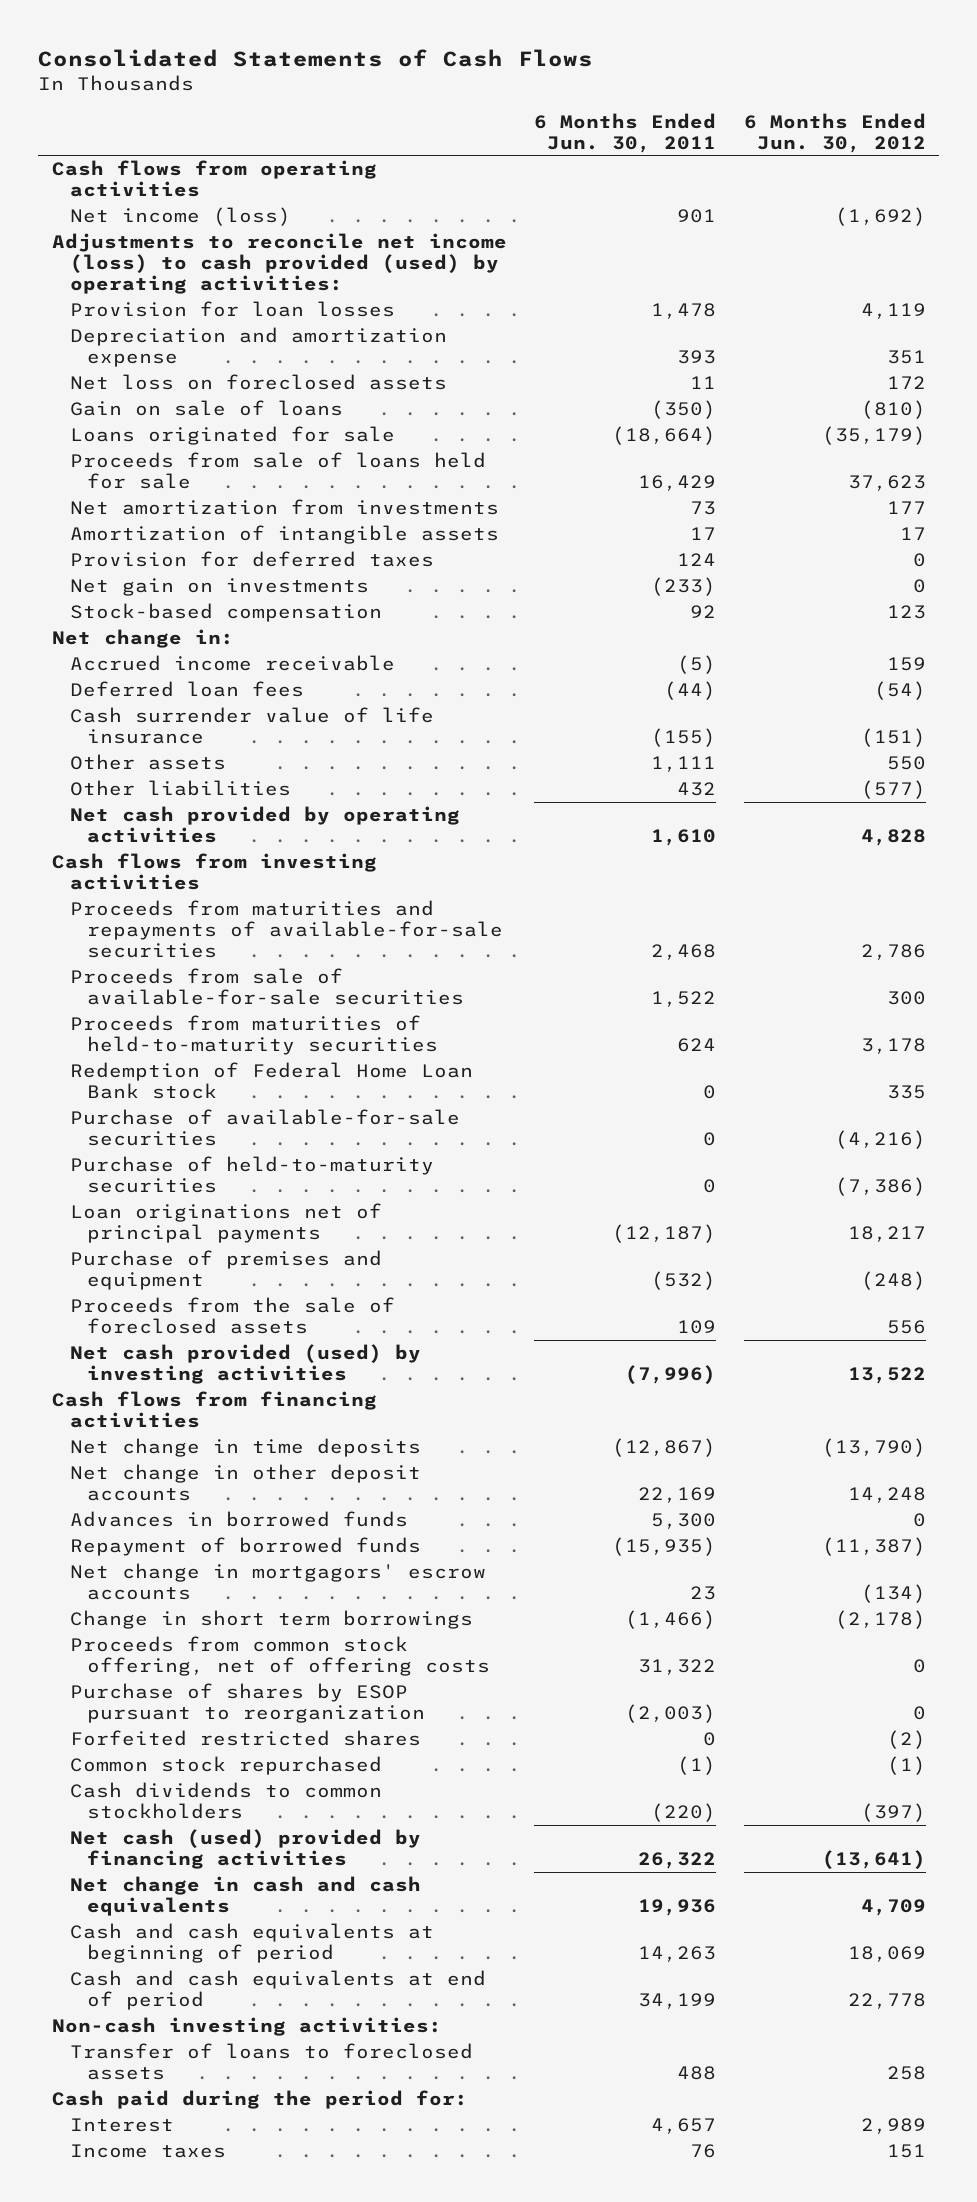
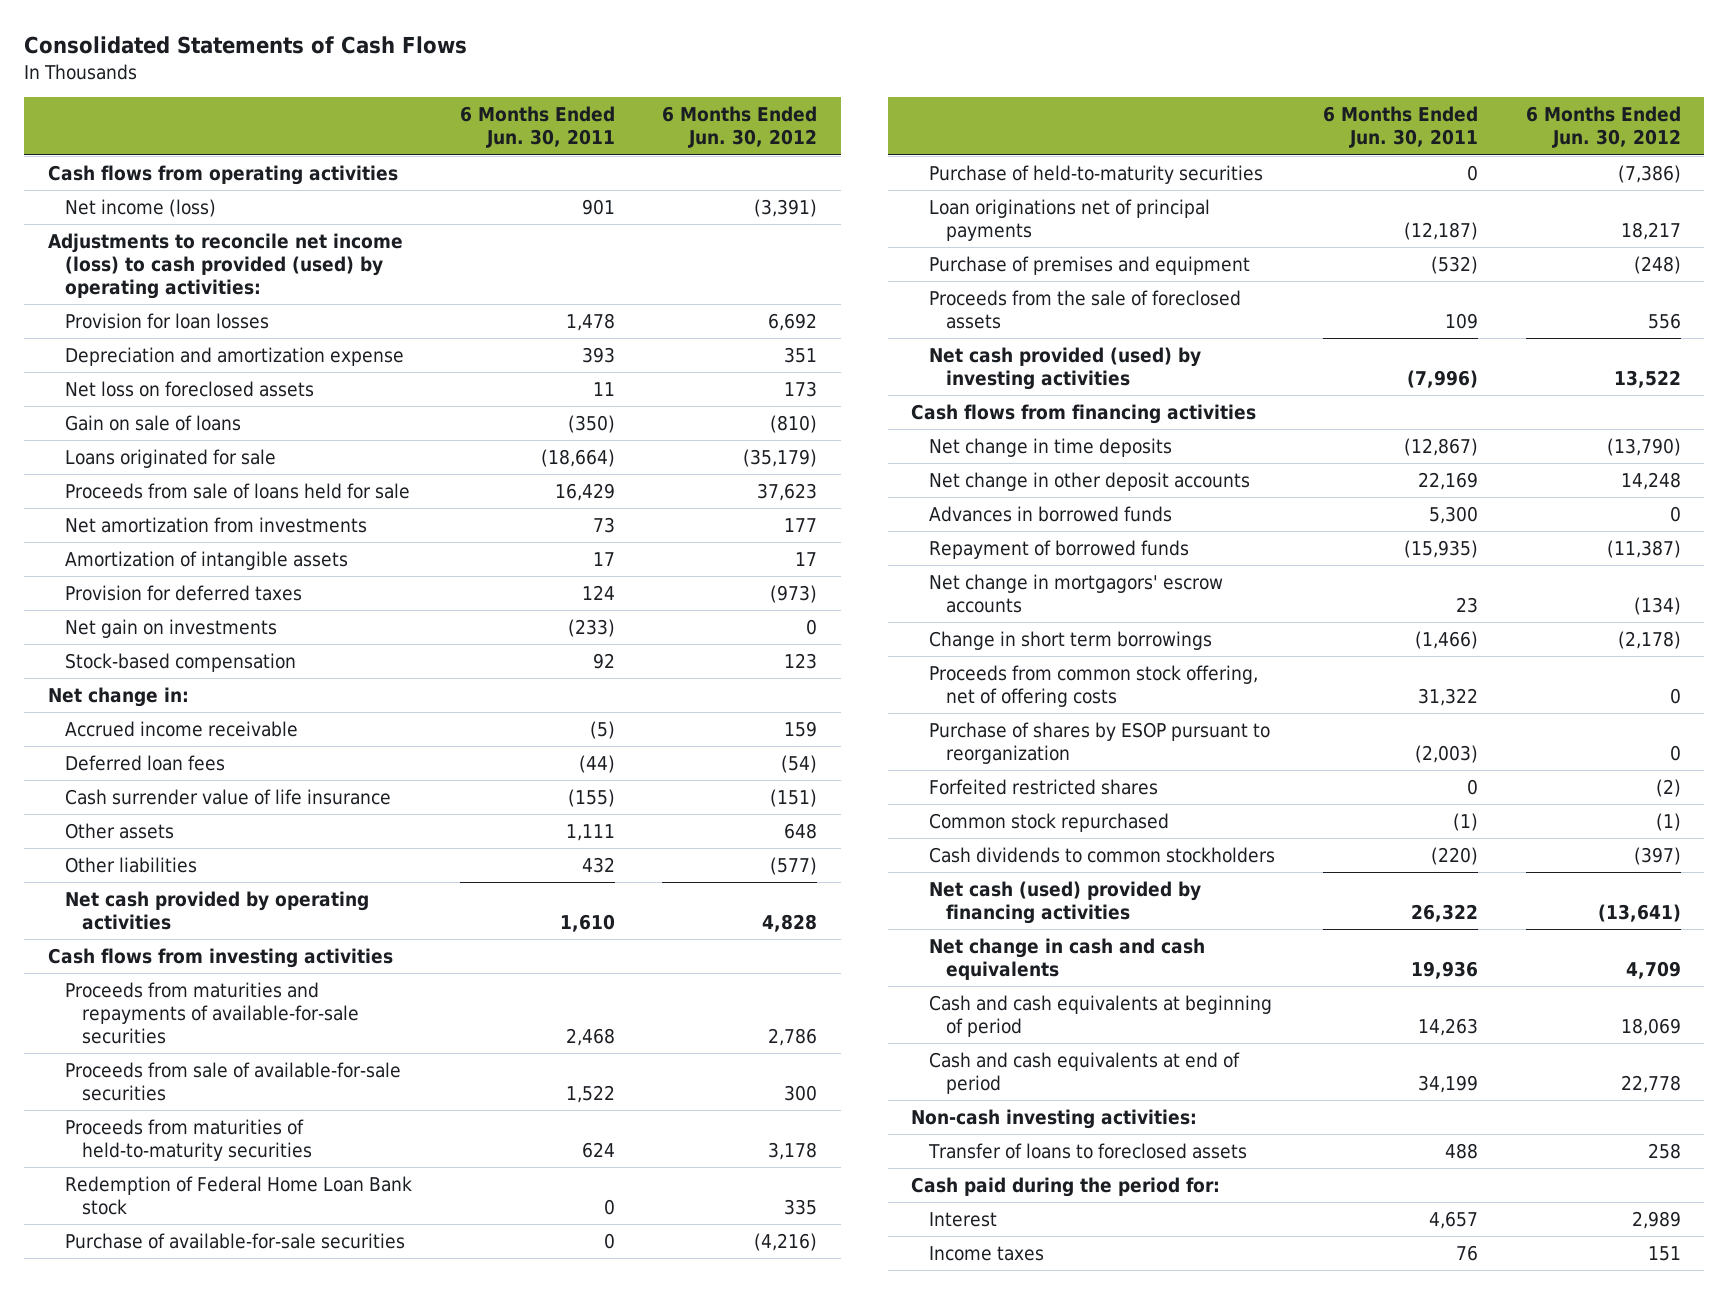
- Net income (loss) | 901 | (1,692)
+ Net income (loss) | 901 | (3,391)
- Provision for loan losses | 1,478 | 4,119
+ Provision for loan losses | 1,478 | 6,692
- Net loss on foreclosed assets | 11 | 172
+ Net loss on foreclosed assets | 11 | 173
- Provision for deferred taxes | 124 | 0
+ Provision for deferred taxes | 124 | (973)
- Other assets | 1,111 | 550
+ Other assets | 1,111 | 648

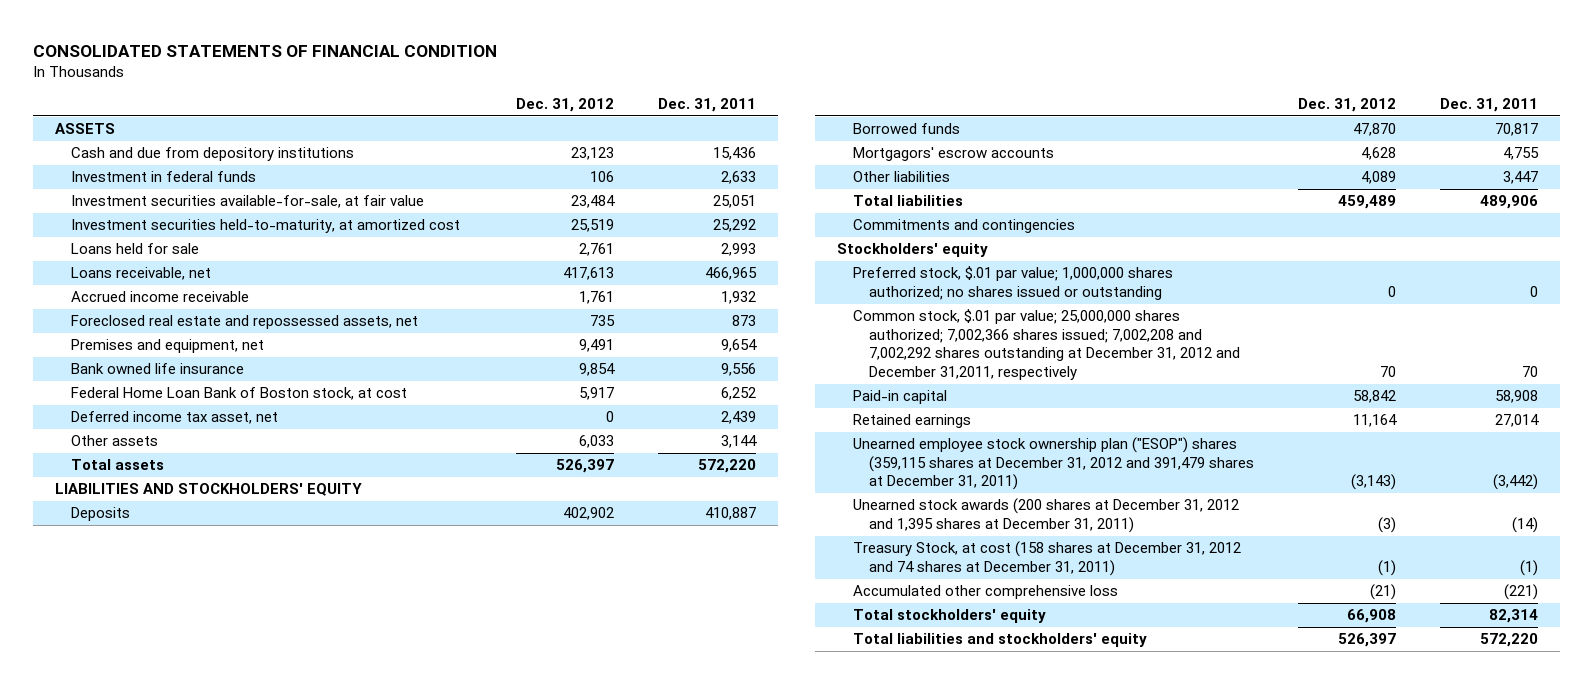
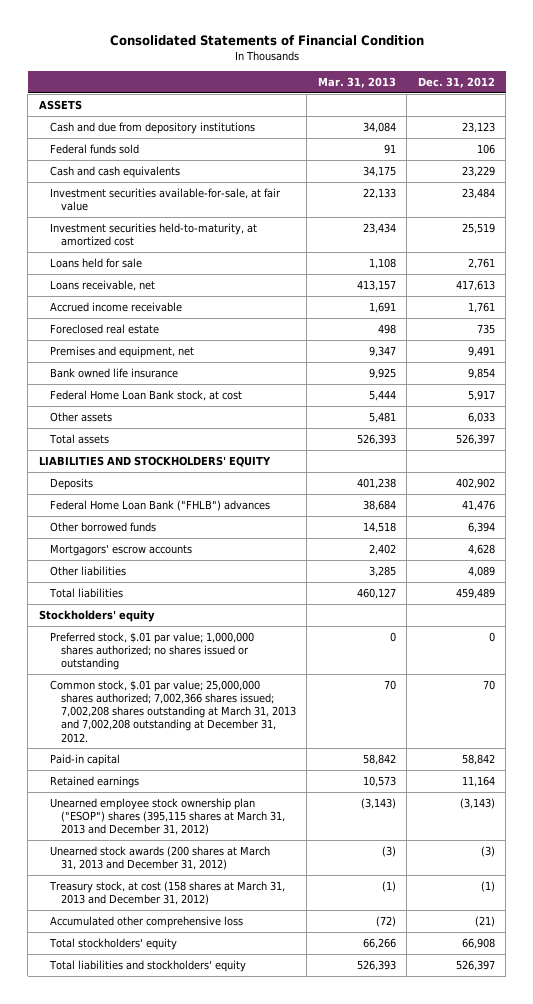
- CONSOLIDATED STATEMENTS OF FINANCIAL CONDITION
+ Consolidated Statements of Financial Condition
- | Dec. 31, 2012 | Dec. 31, 2011
+ | Mar. 31, 2013 | Dec. 31, 2012
- Investment in federal funds | 106 | 2,633
+ Federal funds sold | 91 | 106
+ Cash and cash equivalents | 34,175 | 23,229
- Foreclosed real estate and repossessed assets, net | 735 | 873
+ Foreclosed real estate | 498 | 735
- Federal Home Loan Bank of Boston stock, at cost | 5,917 | 6,252
- Deferred income tax asset, net | 0 | 2,439
+ Federal Home Loan Bank stock, at cost | 5,444 | 5,917
- Borrowed funds | 47,870 | 70,817
+ Federal Home Loan Bank ("FHLB") advances | 38,684 | 41,476
+ Other borrowed funds | 14,518 | 6,394
- Commitments and contingencies
- Common stock, $.01 par value; 25,000,000 shares authorized; 7,002,366 shares issued; 7,002,208 and 7,002,292 shares outstanding at December 31, 2012 and December 31,2011, respectively | 70 | 70
+ Common stock, $.01 par value; 25,000,000 shares authorized; 7,002,366 shares issued; 7,002,208 shares outstanding at March 31, 2013 and 7,002,208 outstanding at December 31, 2012. | 70 | 70
- Unearned employee stock ownership plan ("ESOP") shares (359,115 shares at December 31, 2012 and 391,479 shares at December 31, 2011) | (3,143) | (3,442)
- Unearned stock awards (200 shares at December 31, 2012 and 1,395 shares at December 31, 2011) | (3) | (14)
- Treasury Stock, at cost (158 shares at December 31, 2012 and 74 shares at December 31, 2011) | (1) | (1)
+ Unearned employee stock ownership plan ("ESOP") shares (395,115 shares at March 31, 2013 and December 31, 2012) | (3,143) | (3,143)
+ Unearned stock awards (200 shares at March 31, 2013 and December 31, 2012) | (3) | (3)
+ Treasury stock, at cost (158 shares at March 31, 2013 and December 31, 2012) | (1) | (1)

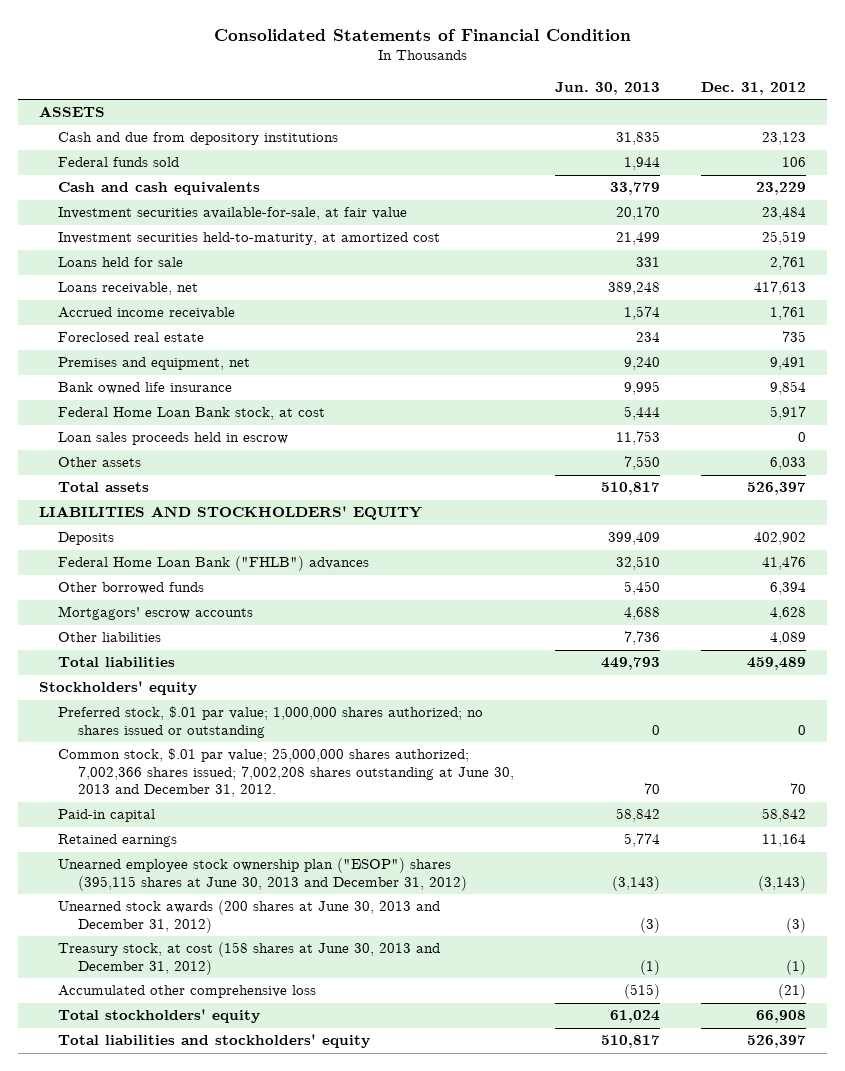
- | Mar. 31, 2013 | Dec. 31, 2012
+ | Jun. 30, 2013 | Dec. 31, 2012
+ Loan sales proceeds held in escrow | 11,753 | 0
- Common stock, $.01 par value; 25,000,000 shares authorized; 7,002,366 shares issued; 7,002,208 shares outstanding at March 31, 2013 and 7,002,208 outstanding at December 31, 2012. | 70 | 70
+ Common stock, $.01 par value; 25,000,000 shares authorized; 7,002,366 shares issued; 7,002,208 shares outstanding at June 30, 2013 and December 31, 2012. | 70 | 70
- Unearned employee stock ownership plan ("ESOP") shares (395,115 shares at March 31, 2013 and December 31, 2012) | (3,143) | (3,143)
- Unearned stock awards (200 shares at March 31, 2013 and December 31, 2012) | (3) | (3)
- Treasury stock, at cost (158 shares at March 31, 2013 and December 31, 2012) | (1) | (1)
+ Unearned employee stock ownership plan ("ESOP") shares (395,115 shares at June 30, 2013 and December 31, 2012) | (3,143) | (3,143)
+ Unearned stock awards (200 shares at June 30, 2013 and December 31, 2012) | (3) | (3)
+ Treasury stock, at cost (158 shares at June 30, 2013 and December 31, 2012) | (1) | (1)

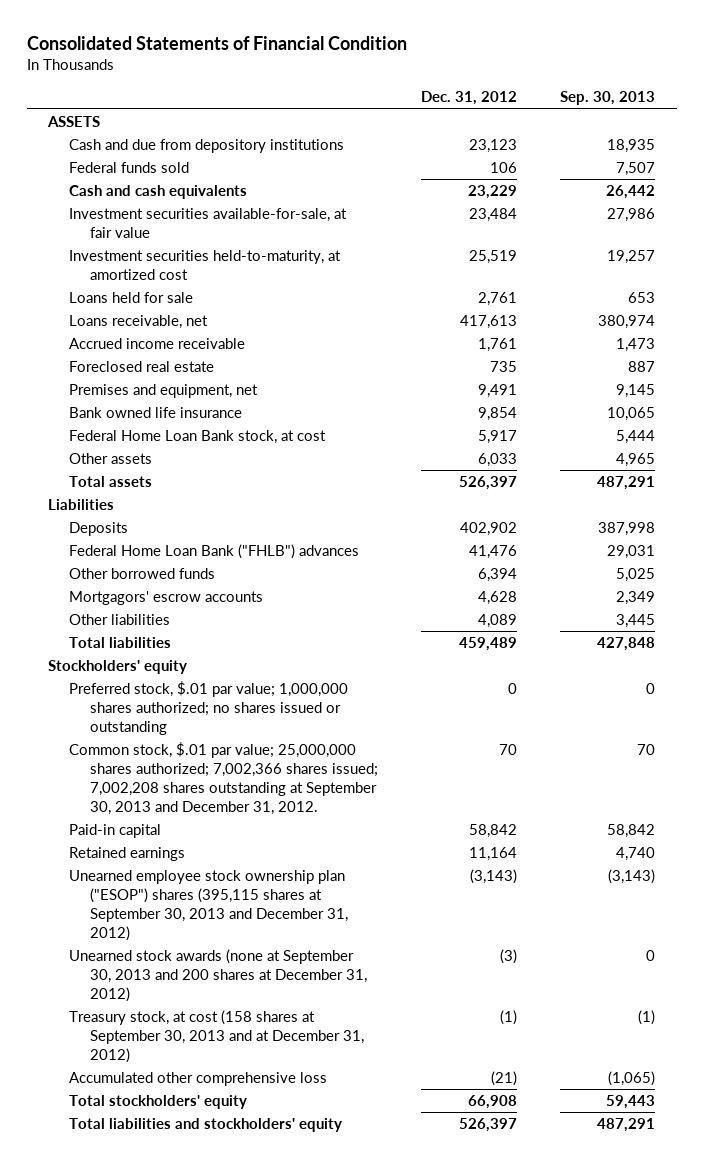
- | Jun. 30, 2013 | Dec. 31, 2012
+ | Dec. 31, 2012 | Sep. 30, 2013
- Loan sales proceeds held in escrow | 11,753 | 0
- LIABILITIES AND STOCKHOLDERS' EQUITY
+ Liabilities
- Common stock, $.01 par value; 25,000,000 shares authorized; 7,002,366 shares issued; 7,002,208 shares outstanding at June 30, 2013 and December 31, 2012. | 70 | 70
+ Common stock, $.01 par value; 25,000,000 shares authorized; 7,002,366 shares issued; 7,002,208 shares outstanding at September 30, 2013 and December 31, 2012. | 70 | 70
- Unearned employee stock ownership plan ("ESOP") shares (395,115 shares at June 30, 2013 and December 31, 2012) | (3,143) | (3,143)
- Unearned stock awards (200 shares at June 30, 2013 and December 31, 2012) | (3) | (3)
- Treasury stock, at cost (158 shares at June 30, 2013 and December 31, 2012) | (1) | (1)
+ Unearned employee stock ownership plan ("ESOP") shares (395,115 shares at September 30, 2013 and December 31, 2012) | (3,143) | (3,143)
+ Unearned stock awards (none at September 30, 2013 and 200 shares at December 31, 2012) | (3) | 0
+ Treasury stock, at cost (158 shares at September 30, 2013 and at December 31, 2012) | (1) | (1)

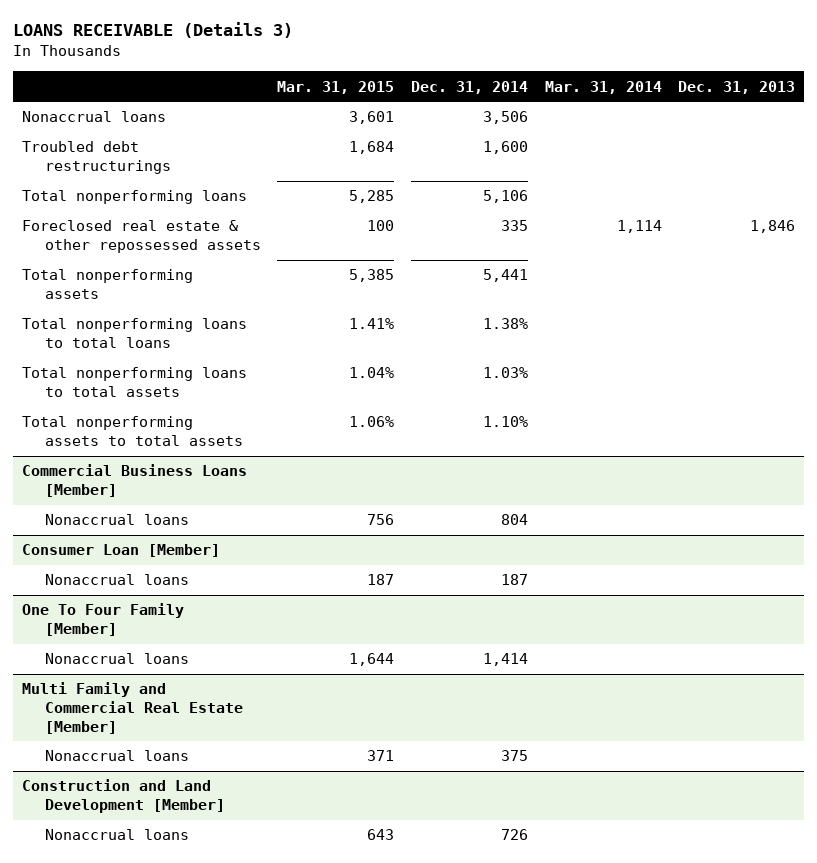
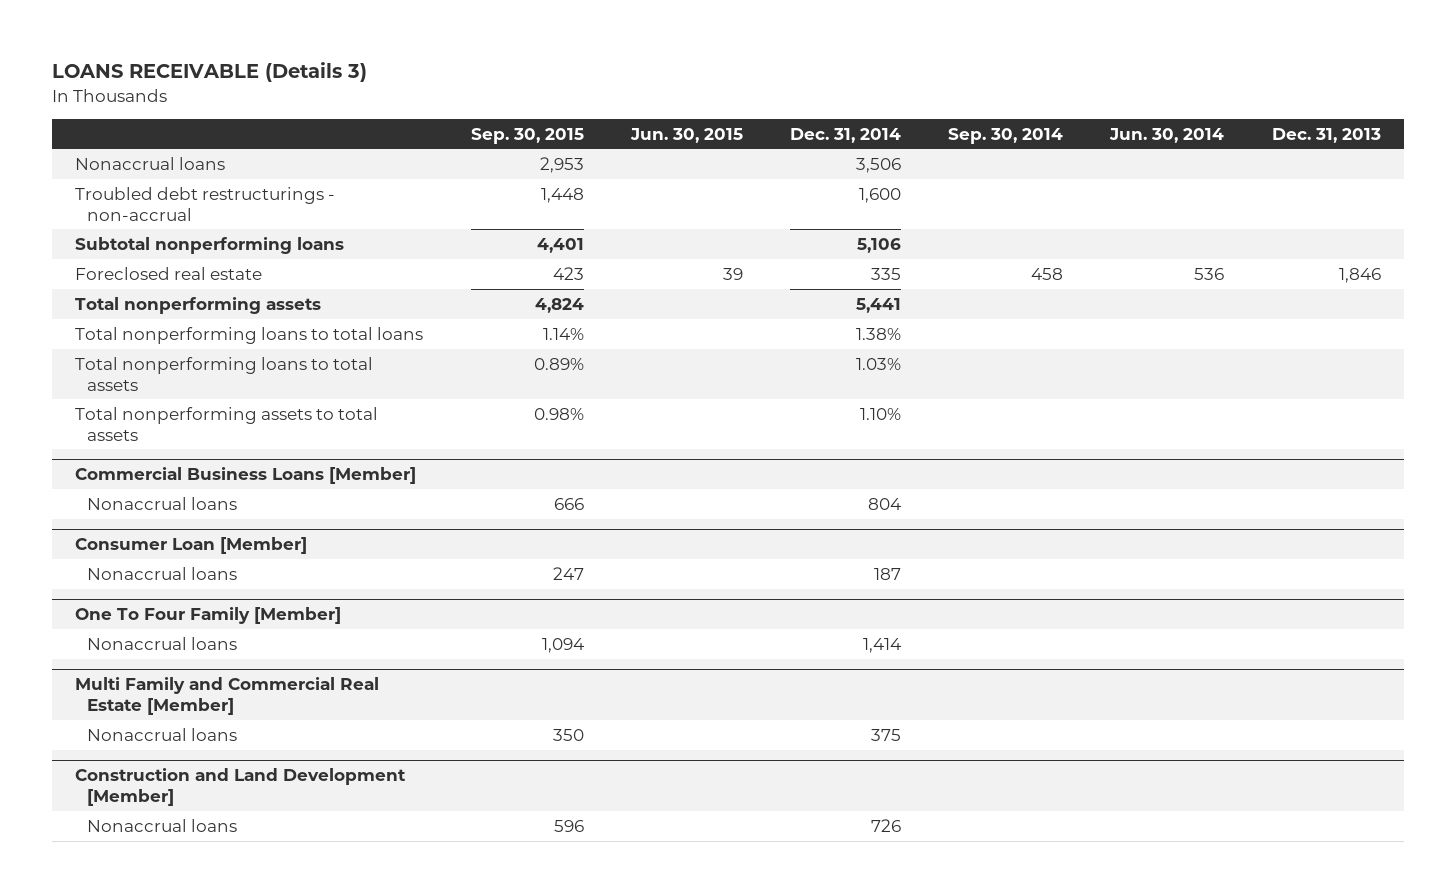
- | Mar. 31, 2015 | Dec. 31, 2014 | Mar. 31, 2014 | Dec. 31, 2013
+ | Sep. 30, 2015 | Jun. 30, 2015 | Dec. 31, 2014 | Sep. 30, 2014 | Jun. 30, 2014 | Dec. 31, 2013
- Troubled debt restructurings | 1,684 | 1,600 | |
- Total nonperforming loans | 5,285 | 5,106 | |
- Foreclosed real estate & other repossessed assets | 100 | 335 | 1,114 | 1,846
+ Troubled debt restructurings - non-accrual | 1,448 | | 1,600 | | |
+ Subtotal nonperforming loans | 4,401 | | 5,106 | | |
+ Foreclosed real estate | 423 | 39 | 335 | 458 | 536 | 1,846

